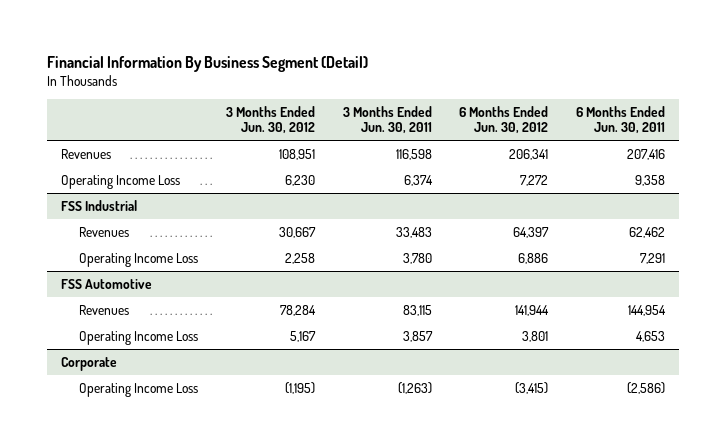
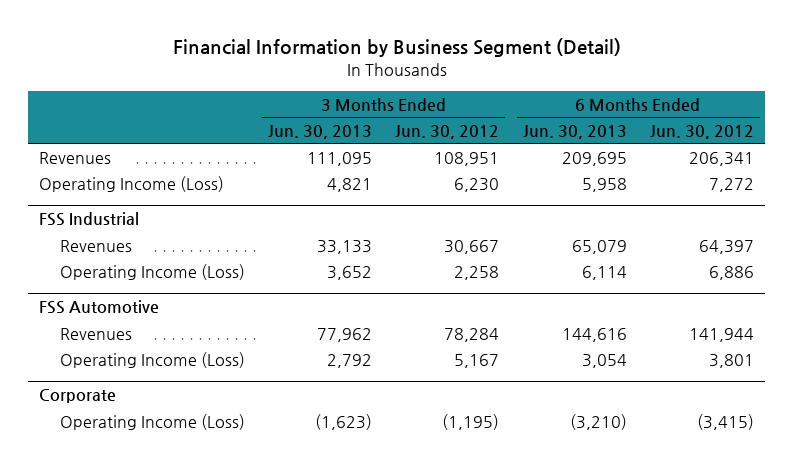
- Financial Information By Business Segment (Detail)
+ Financial Information by Business Segment (Detail)
- | 3 Months Ended Jun. 30, 2012 | 3 Months Ended Jun. 30, 2011 | 6 Months Ended Jun. 30, 2012 | 6 Months Ended Jun. 30, 2011
+ | 3 Months Ended Jun. 30, 2013 | 3 Months Ended Jun. 30, 2012 | 6 Months Ended Jun. 30, 2013 | 6 Months Ended Jun. 30, 2012
- Operating Income Loss | 6,230 | 6,374 | 7,272 | 9,358
+ Operating Income (Loss) | 4,821 | 6,230 | 5,958 | 7,272
@ FSS Industrial
- Operating Income Loss | 2,258 | 3,780 | 6,886 | 7,291
+ Operating Income (Loss) | 3,652 | 2,258 | 6,114 | 6,886
@ FSS Automotive
- Operating Income Loss | 5,167 | 3,857 | 3,801 | 4,653
+ Operating Income (Loss) | 2,792 | 5,167 | 3,054 | 3,801
@ Corporate
- Operating Income Loss | (1,195) | (1,263) | (3,415) | (2,586)
+ Operating Income (Loss) | (1,623) | (1,195) | (3,210) | (3,415)

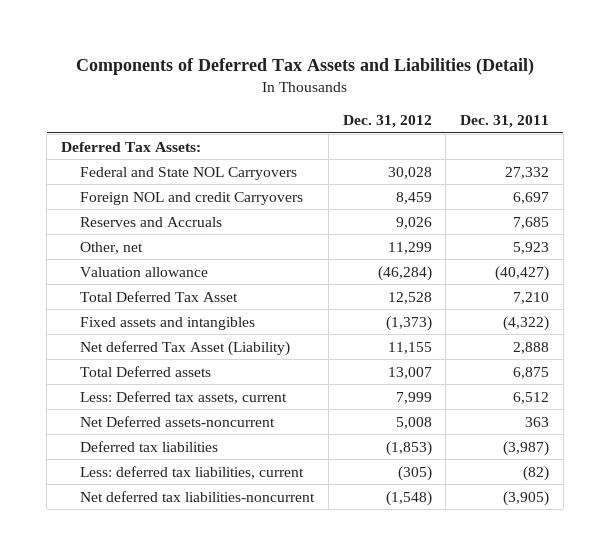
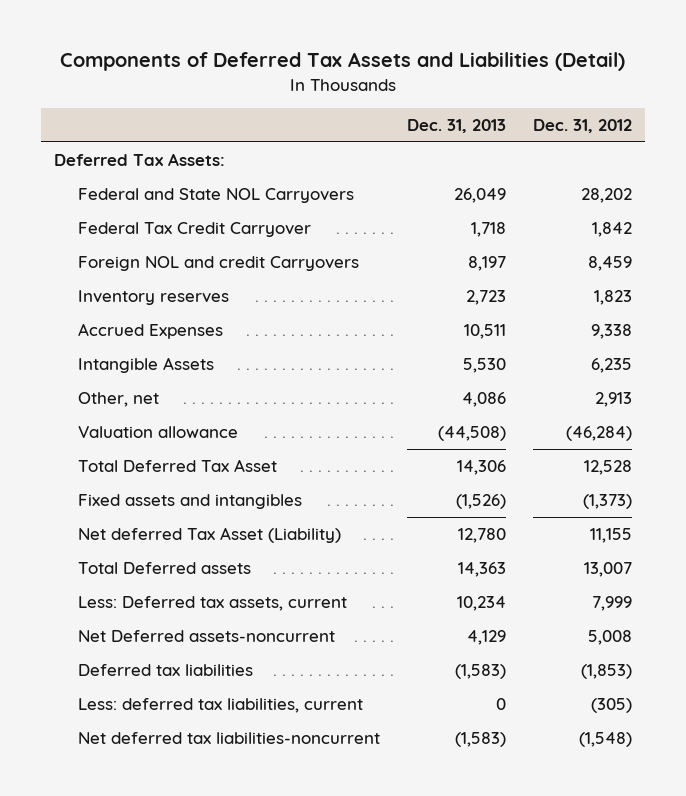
- | Dec. 31, 2012 | Dec. 31, 2011
+ | Dec. 31, 2013 | Dec. 31, 2012
- Federal and State NOL Carryovers | 30,028 | 27,332
+ Federal and State NOL Carryovers | 26,049 | 28,202
+ Federal Tax Credit Carryover | 1,718 | 1,842
- Reserves and Accruals | 9,026 | 7,685
- Other, net | 11,299 | 5,923
+ Inventory reserves | 2,723 | 1,823
+ Accrued Expenses | 10,511 | 9,338
+ Intangible Assets | 5,530 | 6,235
+ Other, net | 4,086 | 2,913

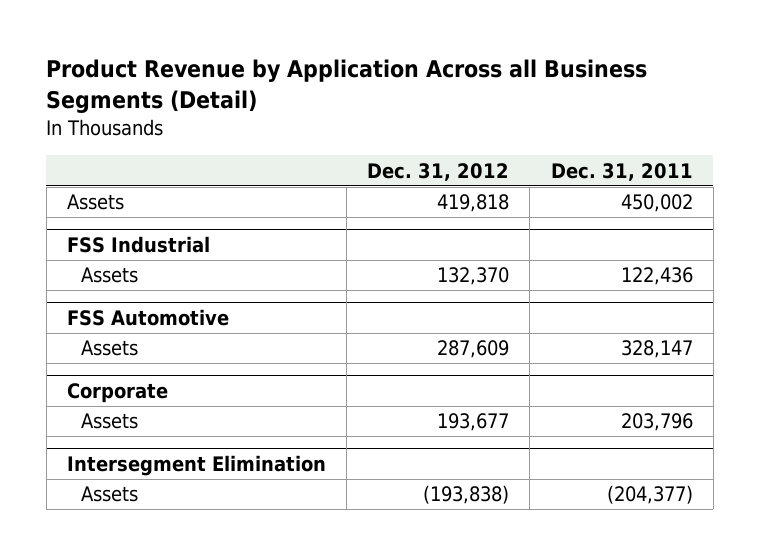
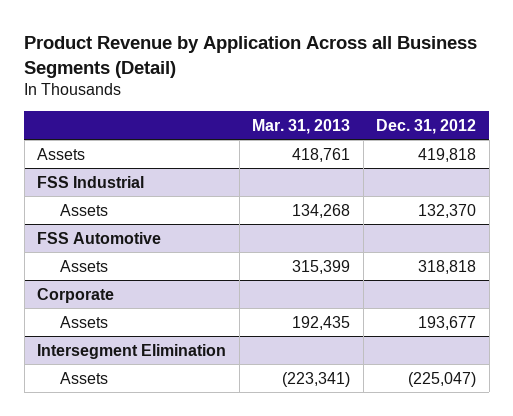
- | Dec. 31, 2012 | Dec. 31, 2011
+ | Mar. 31, 2013 | Dec. 31, 2012
@ FSS Automotive
- Assets | 287,609 | 328,147
+ Assets | 315,399 | 318,818
@ Intersegment Elimination
- Assets | (193,838) | (204,377)
+ Assets | (223,341) | (225,047)

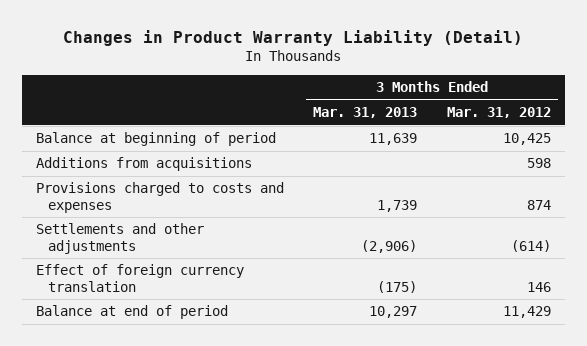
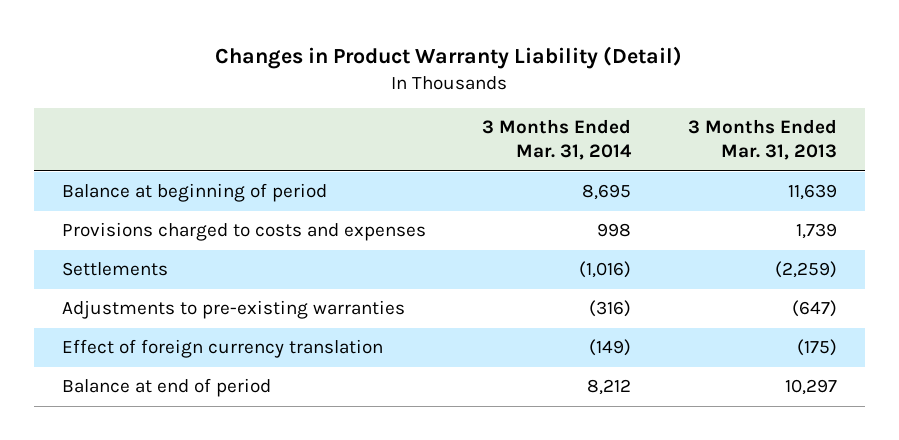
- | 3 Months Ended Mar. 31, 2013 | 3 Months Ended Mar. 31, 2012
+ | 3 Months Ended Mar. 31, 2014 | 3 Months Ended Mar. 31, 2013
- Additions from acquisitions | | 598
- Settlements and other adjustments | (2,906) | (614)
+ Settlements | (1,016) | (2,259)
+ Adjustments to pre-existing warranties | (316) | (647)

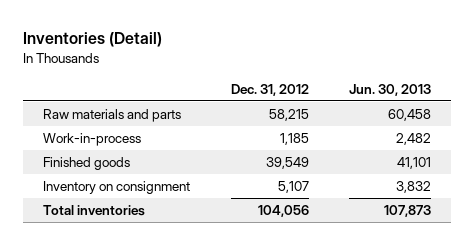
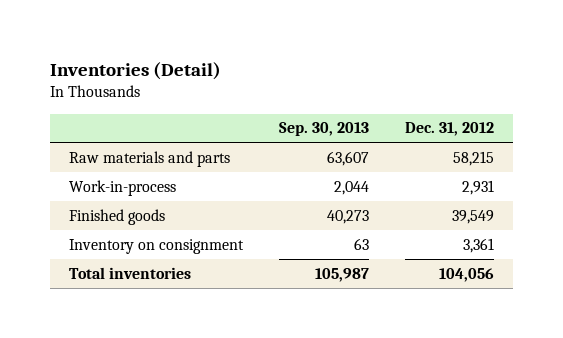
- | Dec. 31, 2012 | Jun. 30, 2013
+ | Sep. 30, 2013 | Dec. 31, 2012
- Work-in-process | 1,185 | 2,482
+ Work-in-process | 2,044 | 2,931
- Inventory on consignment | 5,107 | 3,832
+ Inventory on consignment | 63 | 3,361

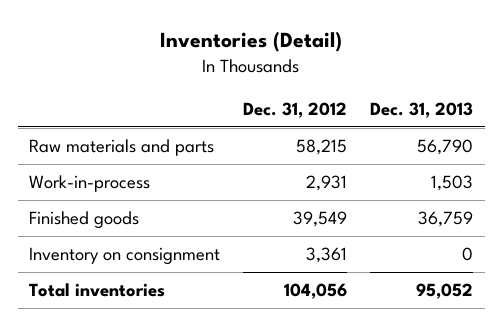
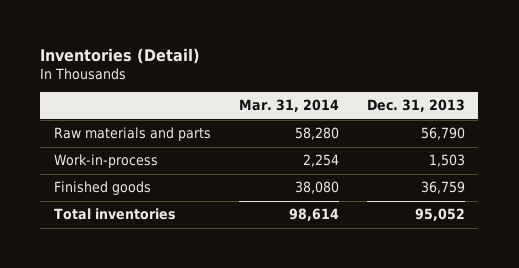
- | Dec. 31, 2012 | Dec. 31, 2013
+ | Mar. 31, 2014 | Dec. 31, 2013
- Inventory on consignment | 3,361 | 0

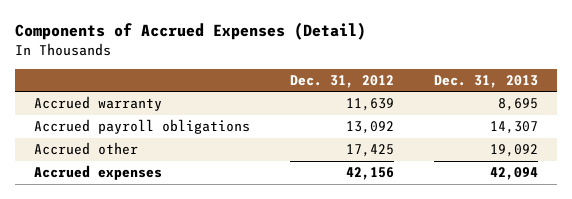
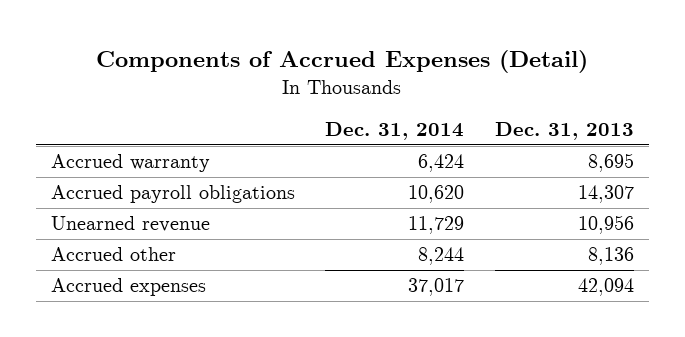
- | Dec. 31, 2012 | Dec. 31, 2013
+ | Dec. 31, 2014 | Dec. 31, 2013
- Accrued other | 17,425 | 19,092
+ Unearned revenue | 11,729 | 10,956
+ Accrued other | 8,244 | 8,136

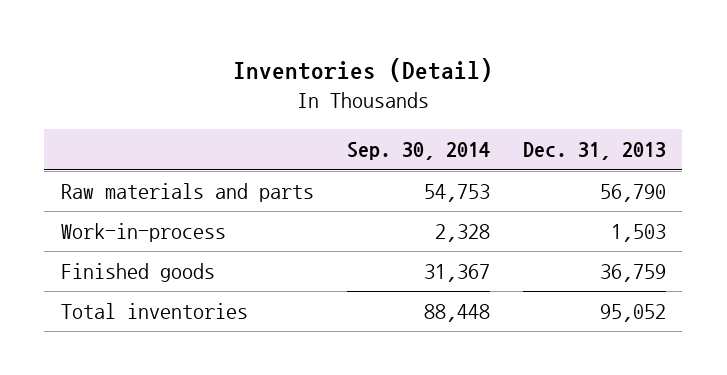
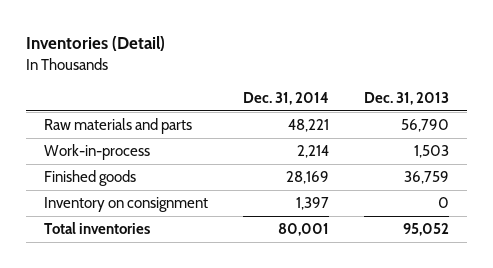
- | Sep. 30, 2014 | Dec. 31, 2013
+ | Dec. 31, 2014 | Dec. 31, 2013
+ Inventory on consignment | 1,397 | 0

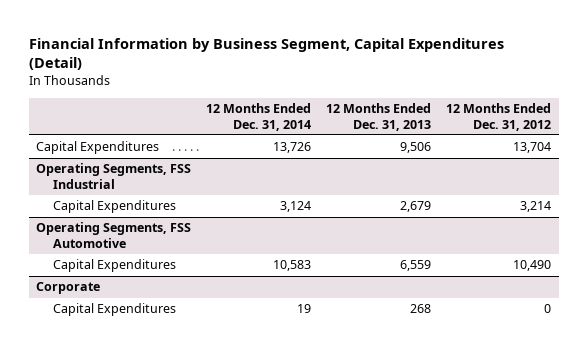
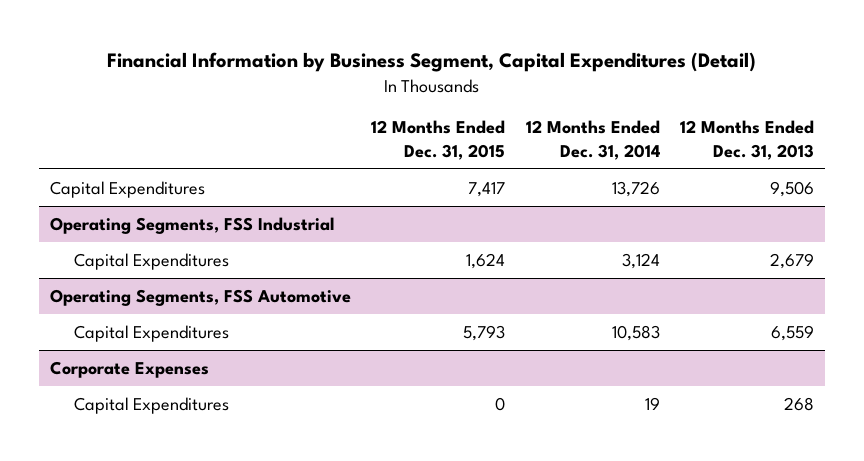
- | 12 Months Ended Dec. 31, 2014 | 12 Months Ended Dec. 31, 2013 | 12 Months Ended Dec. 31, 2012
+ | 12 Months Ended Dec. 31, 2015 | 12 Months Ended Dec. 31, 2014 | 12 Months Ended Dec. 31, 2013
- Corporate
+ Corporate Expenses

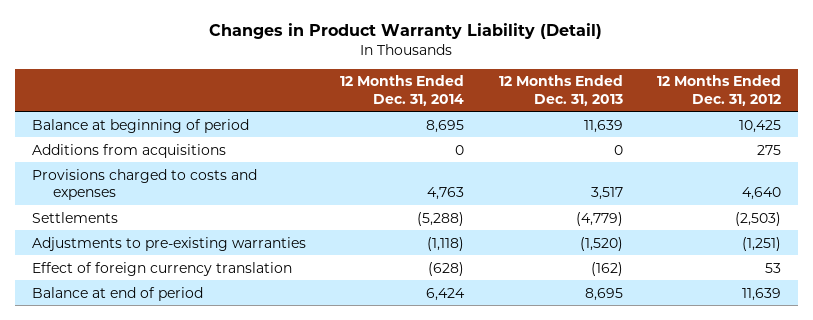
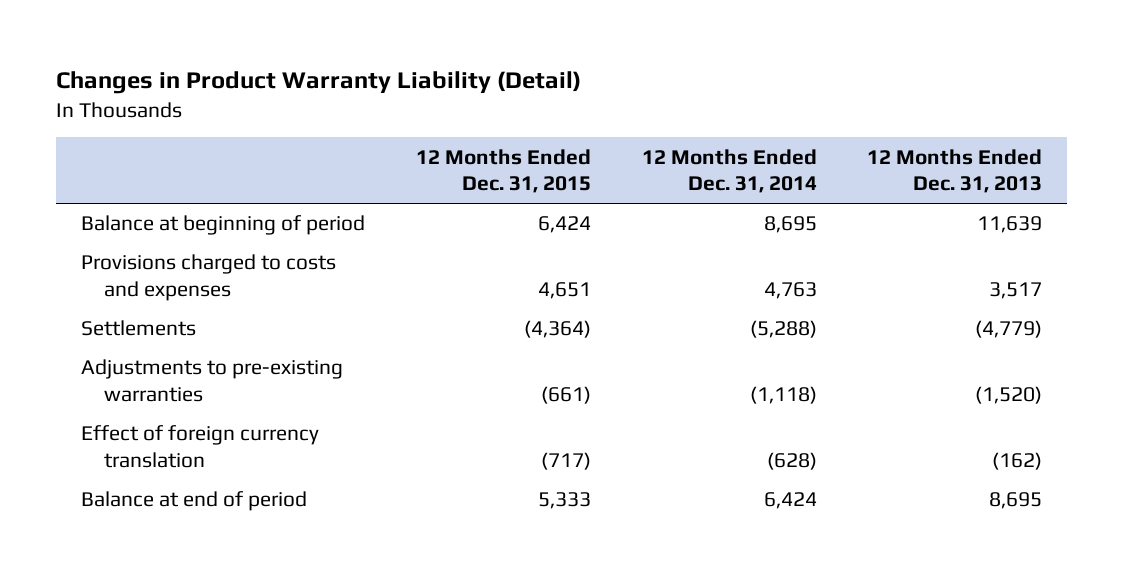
- | 12 Months Ended Dec. 31, 2014 | 12 Months Ended Dec. 31, 2013 | 12 Months Ended Dec. 31, 2012
+ | 12 Months Ended Dec. 31, 2015 | 12 Months Ended Dec. 31, 2014 | 12 Months Ended Dec. 31, 2013
- Additions from acquisitions | 0 | 0 | 275

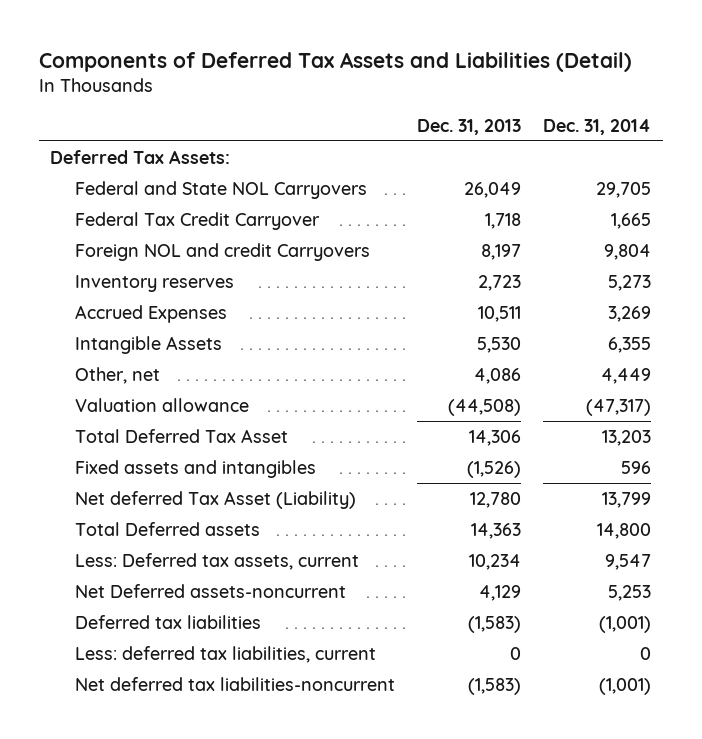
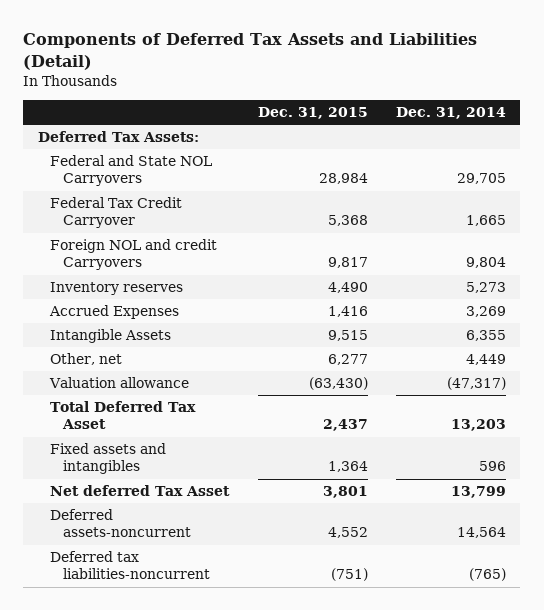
- | Dec. 31, 2013 | Dec. 31, 2014
+ | Dec. 31, 2015 | Dec. 31, 2014
- Net deferred Tax Asset (Liability) | 12,780 | 13,799
- Total Deferred assets | 14,363 | 14,800
- Less: Deferred tax assets, current | 10,234 | 9,547
- Net Deferred assets-noncurrent | 4,129 | 5,253
- Deferred tax liabilities | (1,583) | (1,001)
- Less: deferred tax liabilities, current | 0 | 0
- Net deferred tax liabilities-noncurrent | (1,583) | (1,001)
+ Net deferred Tax Asset | 3,801 | 13,799
+ Deferred assets-noncurrent | 4,552 | 14,564
+ Deferred tax liabilities-noncurrent | (751) | (765)

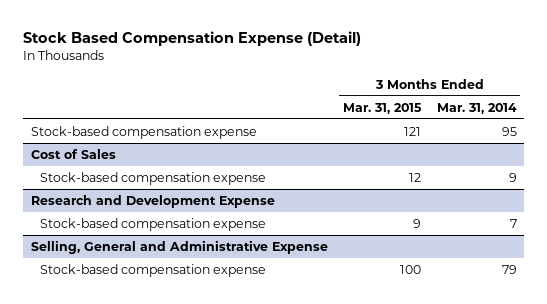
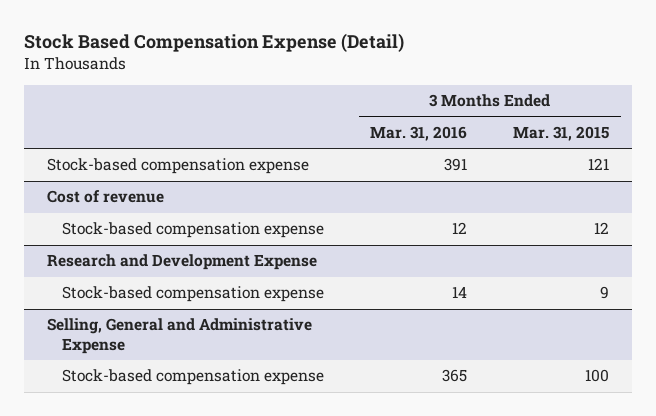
- | 3 Months Ended Mar. 31, 2015 | 3 Months Ended Mar. 31, 2014
+ | 3 Months Ended Mar. 31, 2016 | 3 Months Ended Mar. 31, 2015
- Cost of Sales
+ Cost of revenue

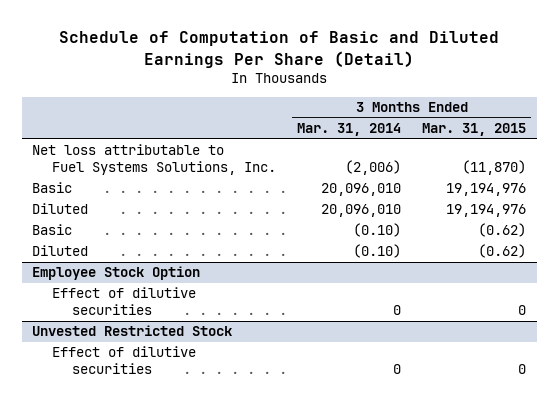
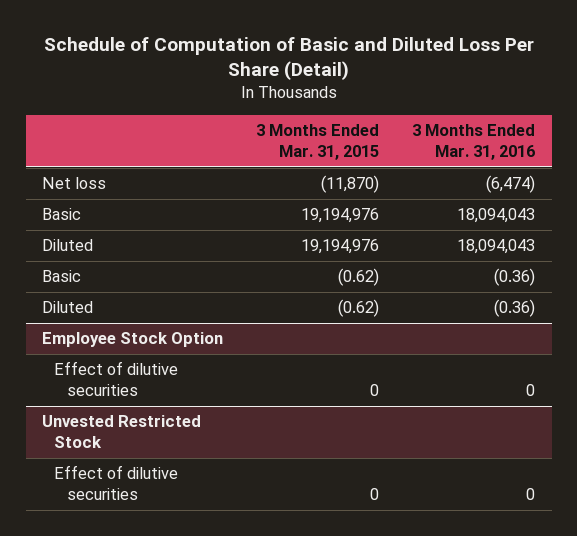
- Schedule of Computation of Basic and Diluted Earnings Per Share (Detail)
+ Schedule of Computation of Basic and Diluted Loss Per Share (Detail)
- | 3 Months Ended Mar. 31, 2014 | 3 Months Ended Mar. 31, 2015
+ | 3 Months Ended Mar. 31, 2015 | 3 Months Ended Mar. 31, 2016
- Net loss attributable to Fuel Systems Solutions, Inc. | (2,006) | (11,870)
+ Net loss | (11,870) | (6,474)

